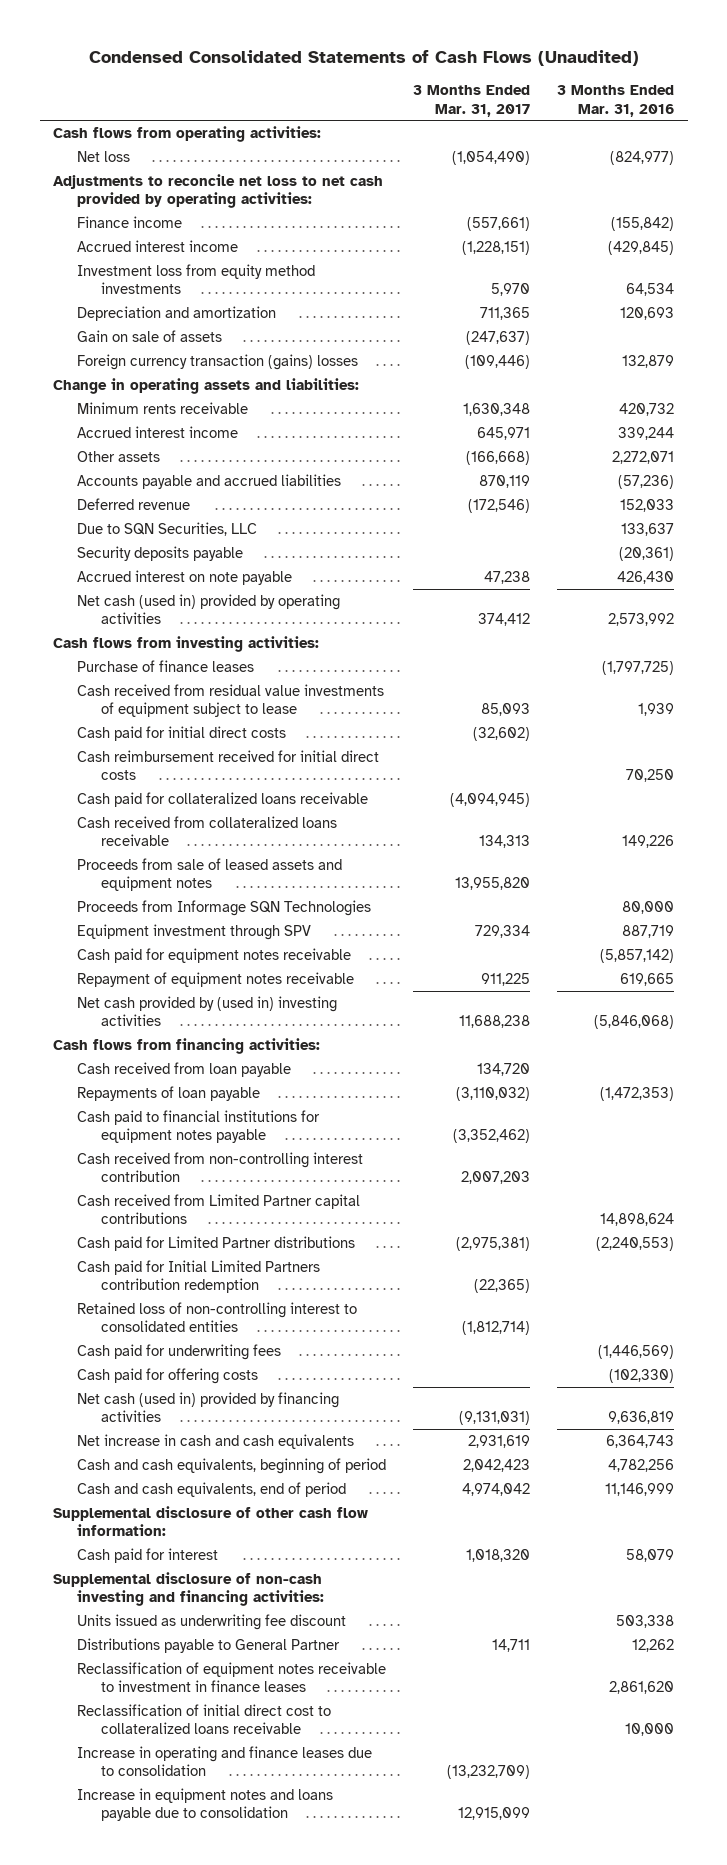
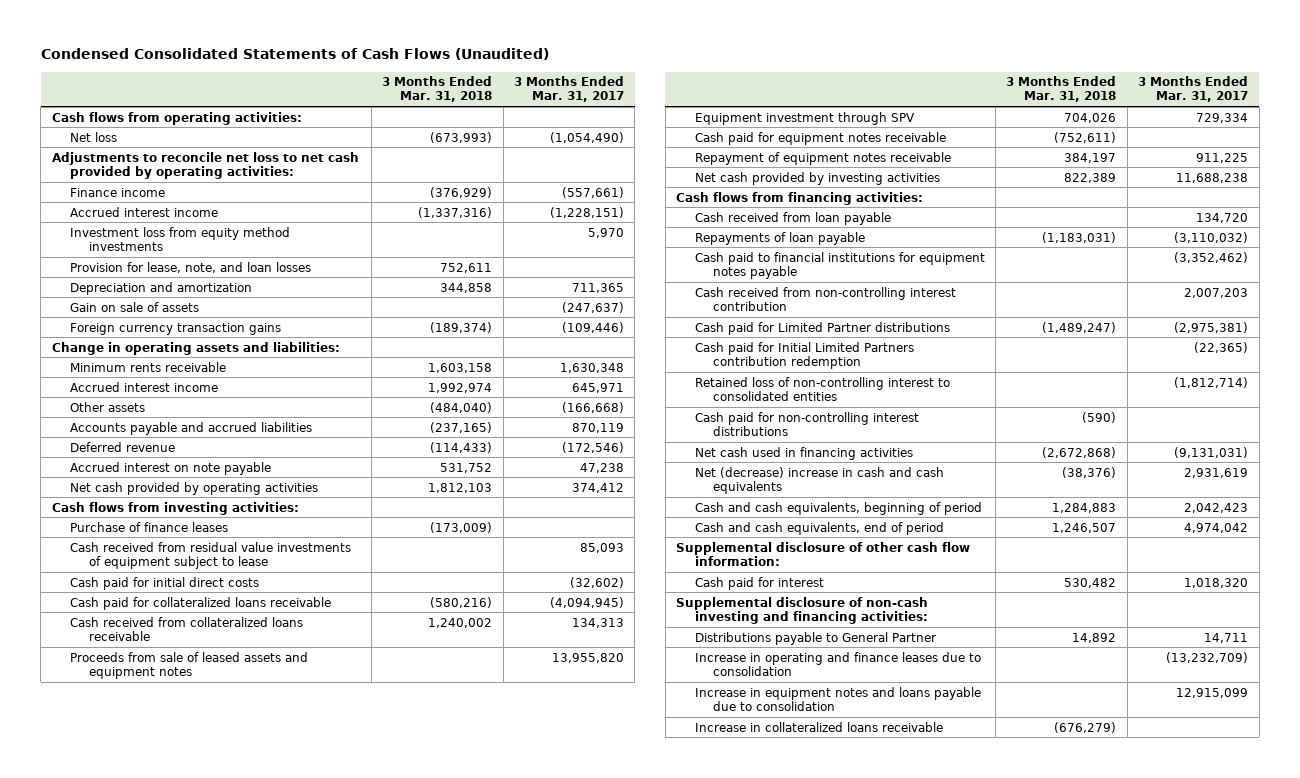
- | 3 Months Ended Mar. 31, 2017 | 3 Months Ended Mar. 31, 2016
+ | 3 Months Ended Mar. 31, 2018 | 3 Months Ended Mar. 31, 2017
+ Provision for lease, note, and loan losses | 752,611 |
- Foreign currency transaction (gains) losses | (109,446) | 132,879
+ Foreign currency transaction gains | (189,374) | (109,446)
- Due to SQN Securities, LLC | | 133,637
- Security deposits payable | | (20,361)
- Net cash (used in) provided by operating activities | 374,412 | 2,573,992
+ Net cash provided by operating activities | 1,812,103 | 374,412
- Cash reimbursement received for initial direct costs | | 70,250
- Proceeds from Informage SQN Technologies | | 80,000
- Net cash provided by (used in) investing activities | 11,688,238 | (5,846,068)
+ Net cash provided by investing activities | 822,389 | 11,688,238
- Cash received from Limited Partner capital contributions | | 14,898,624
- Cash paid for underwriting fees | | (1,446,569)
- Cash paid for offering costs | | (102,330)
- Net cash (used in) provided by financing activities | (9,131,031) | 9,636,819
- Net increase in cash and cash equivalents | 2,931,619 | 6,364,743
+ Cash paid for non-controlling interest distributions | (590) |
+ Net cash used in financing activities | (2,672,868) | (9,131,031)
+ Net (decrease) increase in cash and cash equivalents | (38,376) | 2,931,619
- Units issued as underwriting fee discount | | 503,338
- Reclassification of equipment notes receivable to investment in finance leases | | 2,861,620
- Reclassification of initial direct cost to collateralized loans receivable | | 10,000
+ Increase in collateralized loans receivable | (676,279) |

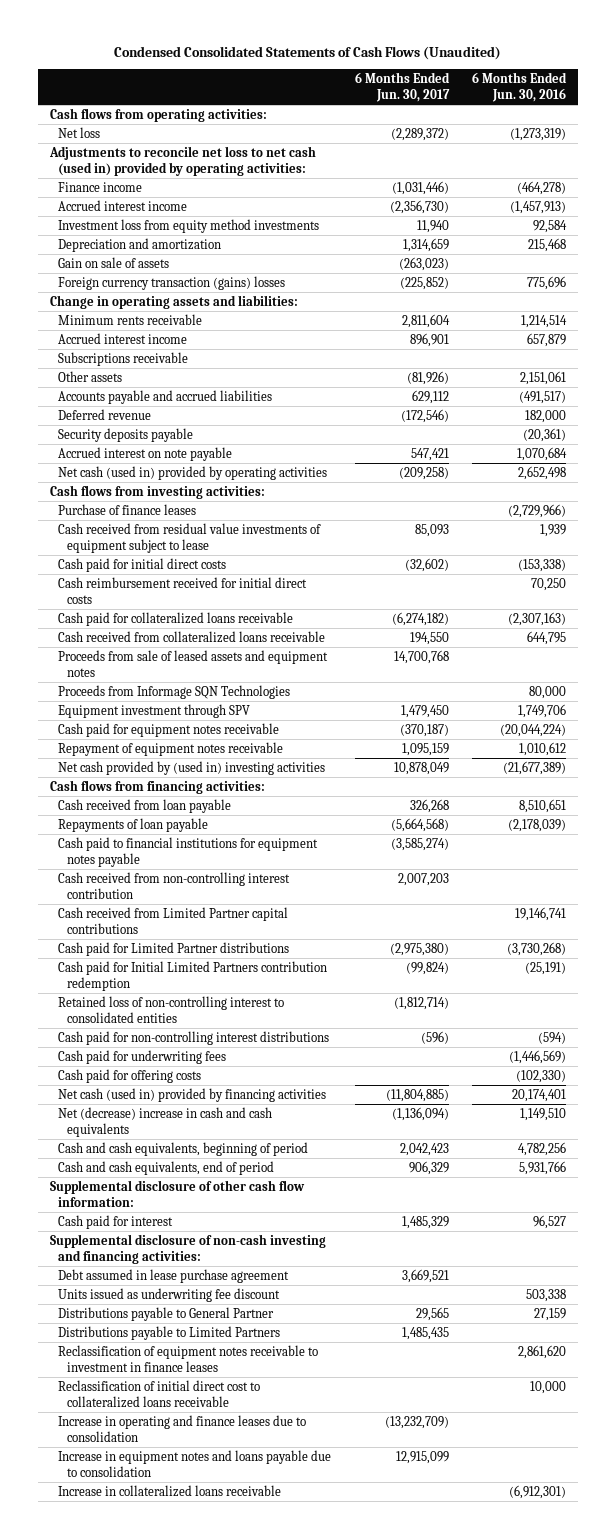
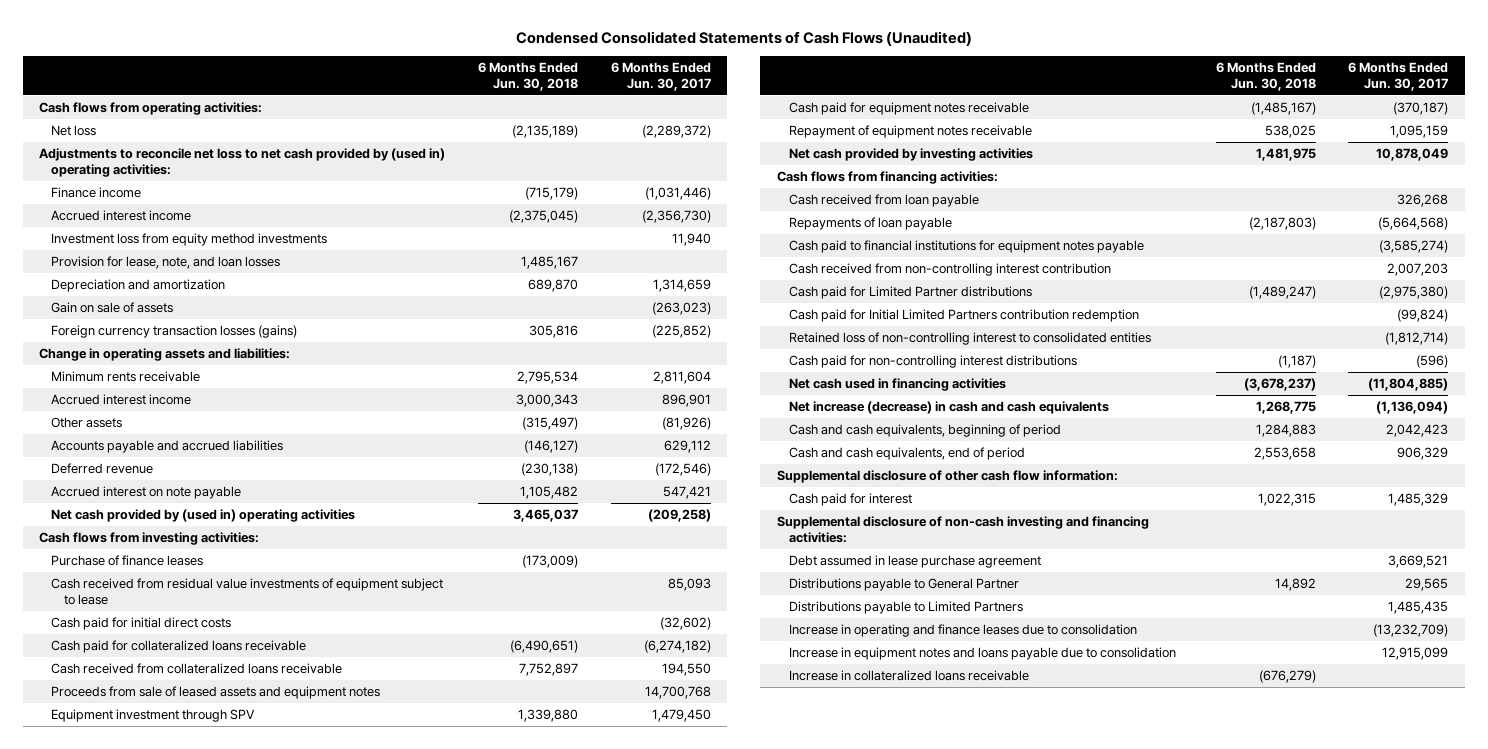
- | 6 Months Ended Jun. 30, 2017 | 6 Months Ended Jun. 30, 2016
+ | 6 Months Ended Jun. 30, 2018 | 6 Months Ended Jun. 30, 2017
- Adjustments to reconcile net loss to net cash (used in) provided by operating activities:
+ Adjustments to reconcile net loss to net cash provided by (used in) operating activities:
+ Provision for lease, note, and loan losses | 1,485,167 |
- Foreign currency transaction (gains) losses | (225,852) | 775,696
+ Foreign currency transaction losses (gains) | 305,816 | (225,852)
- Subscriptions receivable
- Security deposits payable | | (20,361)
- Net cash (used in) provided by operating activities | (209,258) | 2,652,498
+ Net cash provided by (used in) operating activities | 3,465,037 | (209,258)
- Cash reimbursement received for initial direct costs | | 70,250
- Proceeds from Informage SQN Technologies | | 80,000
- Net cash provided by (used in) investing activities | 10,878,049 | (21,677,389)
+ Net cash provided by investing activities | 1,481,975 | 10,878,049
- Cash received from Limited Partner capital contributions | | 19,146,741
- Cash paid for underwriting fees | | (1,446,569)
- Cash paid for offering costs | | (102,330)
- Net cash (used in) provided by financing activities | (11,804,885) | 20,174,401
- Net (decrease) increase in cash and cash equivalents | (1,136,094) | 1,149,510
+ Net cash used in financing activities | (3,678,237) | (11,804,885)
+ Net increase (decrease) in cash and cash equivalents | 1,268,775 | (1,136,094)
- Units issued as underwriting fee discount | | 503,338
- Reclassification of equipment notes receivable to investment in finance leases | | 2,861,620
- Reclassification of initial direct cost to collateralized loans receivable | | 10,000

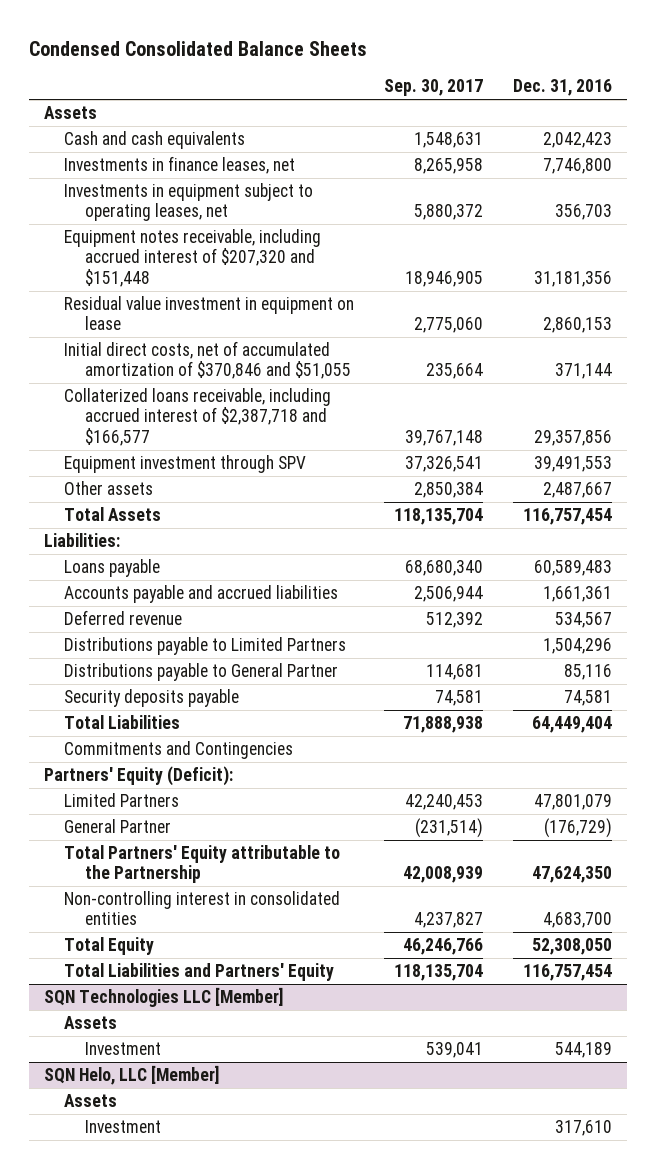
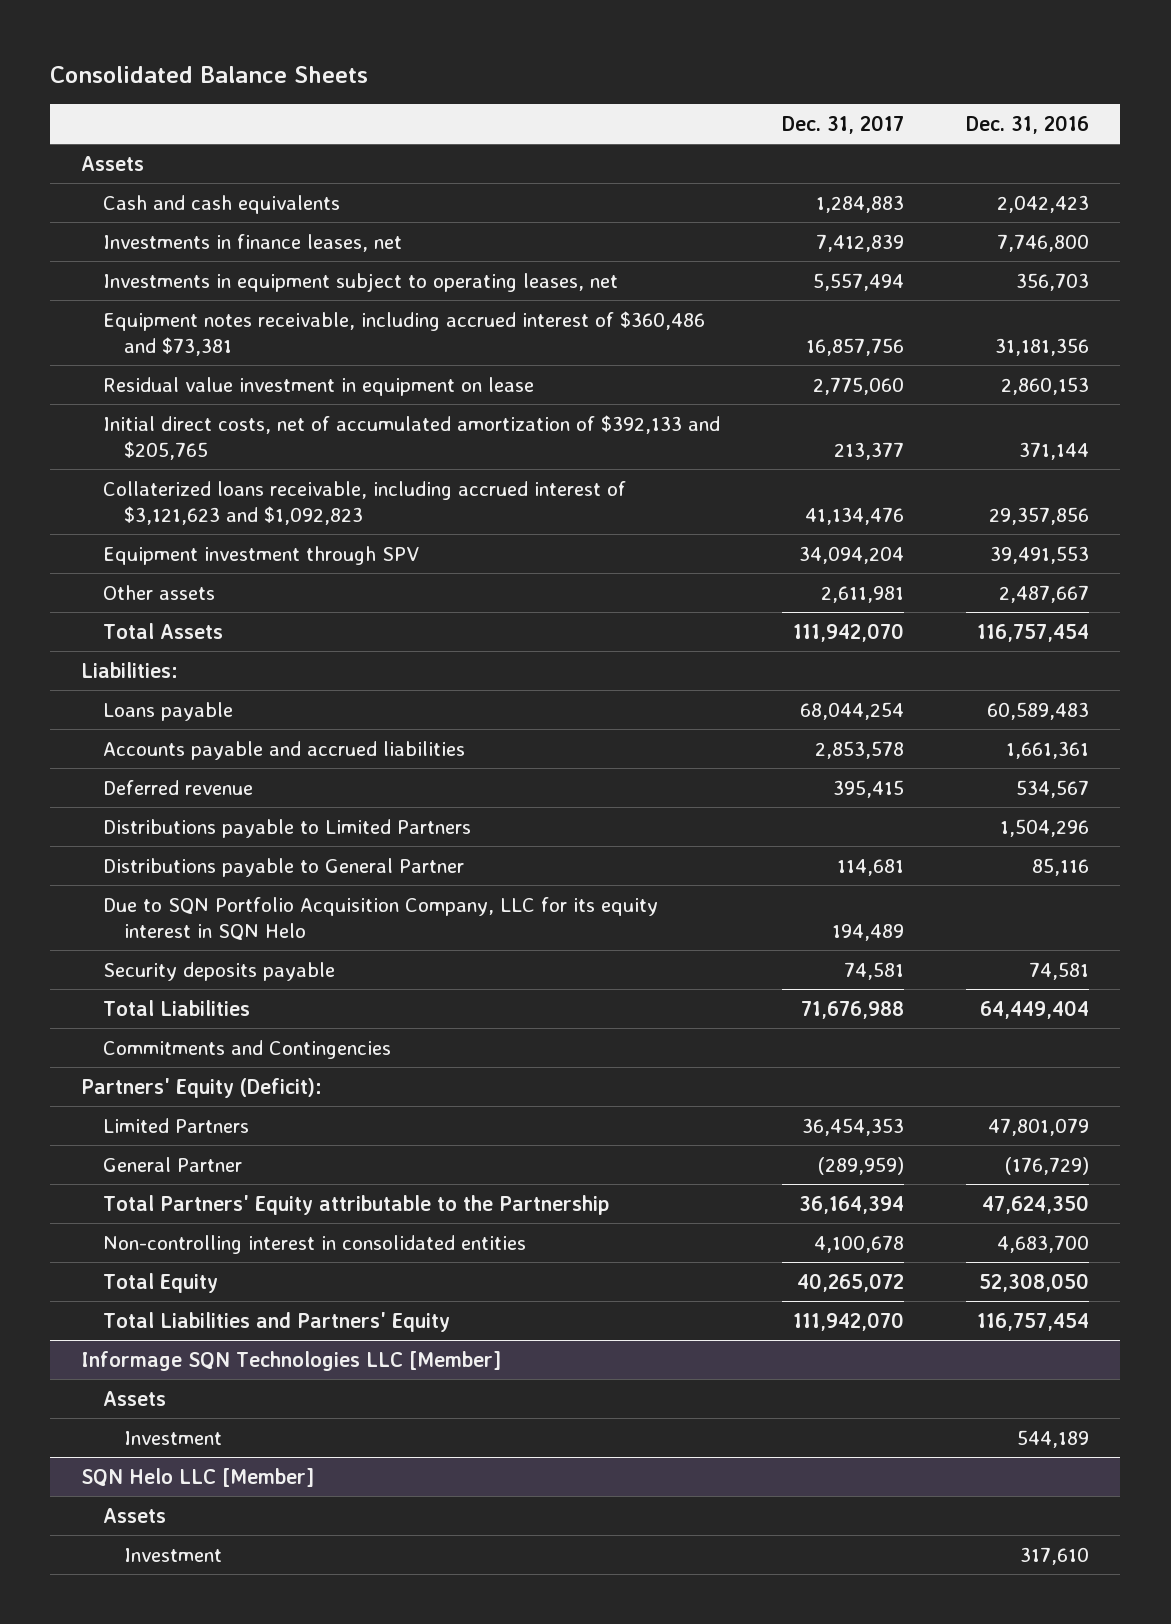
- Condensed Consolidated Balance Sheets
+ Consolidated Balance Sheets
- | Sep. 30, 2017 | Dec. 31, 2016
+ | Dec. 31, 2017 | Dec. 31, 2016
- Equipment notes receivable, including accrued interest of $207,320 and $151,448 | 18,946,905 | 31,181,356
+ Equipment notes receivable, including accrued interest of $360,486 and $73,381 | 16,857,756 | 31,181,356
- Initial direct costs, net of accumulated amortization of $370,846 and $51,055 | 235,664 | 371,144
- Collaterized loans receivable, including accrued interest of $2,387,718 and $166,577 | 39,767,148 | 29,357,856
+ Initial direct costs, net of accumulated amortization of $392,133 and $205,765 | 213,377 | 371,144
+ Collaterized loans receivable, including accrued interest of $3,121,623 and $1,092,823 | 41,134,476 | 29,357,856
+ Due to SQN Portfolio Acquisition Company, LLC for its equity interest in SQN Helo | 194,489 |
- SQN Technologies LLC [Member]
+ Informage SQN Technologies LLC [Member]
- SQN Helo, LLC [Member]
+ SQN Helo LLC [Member]

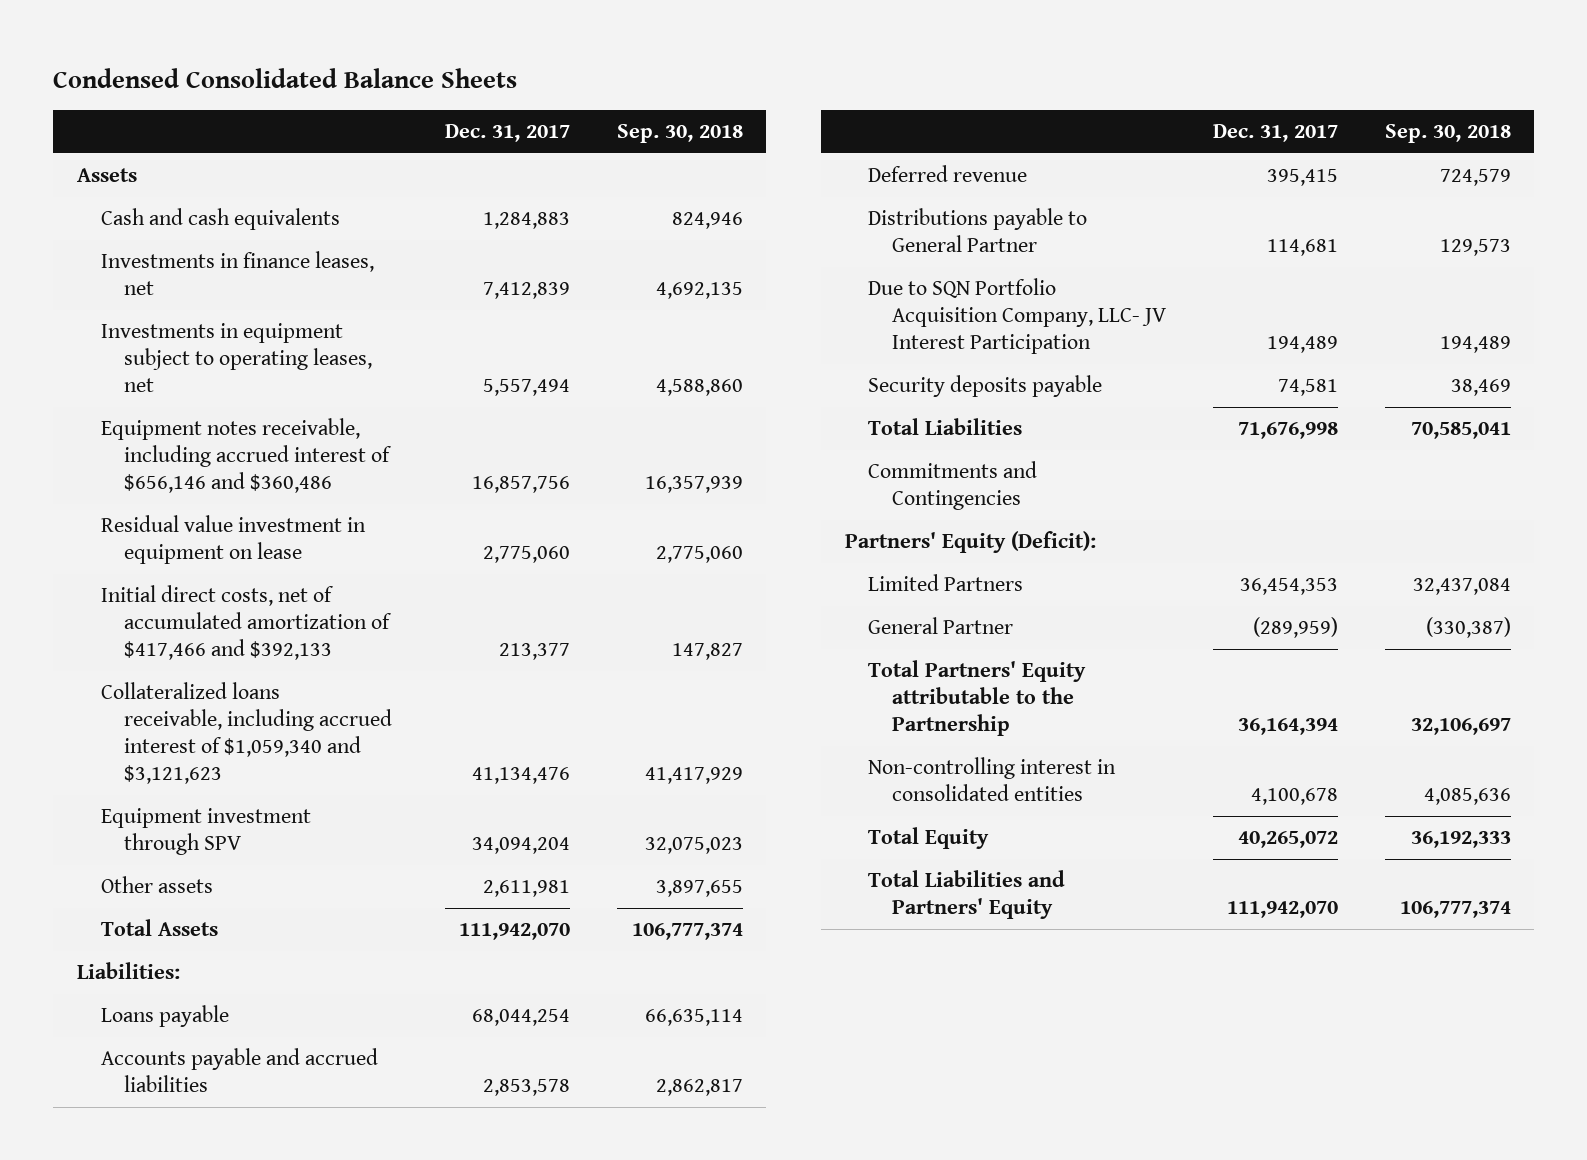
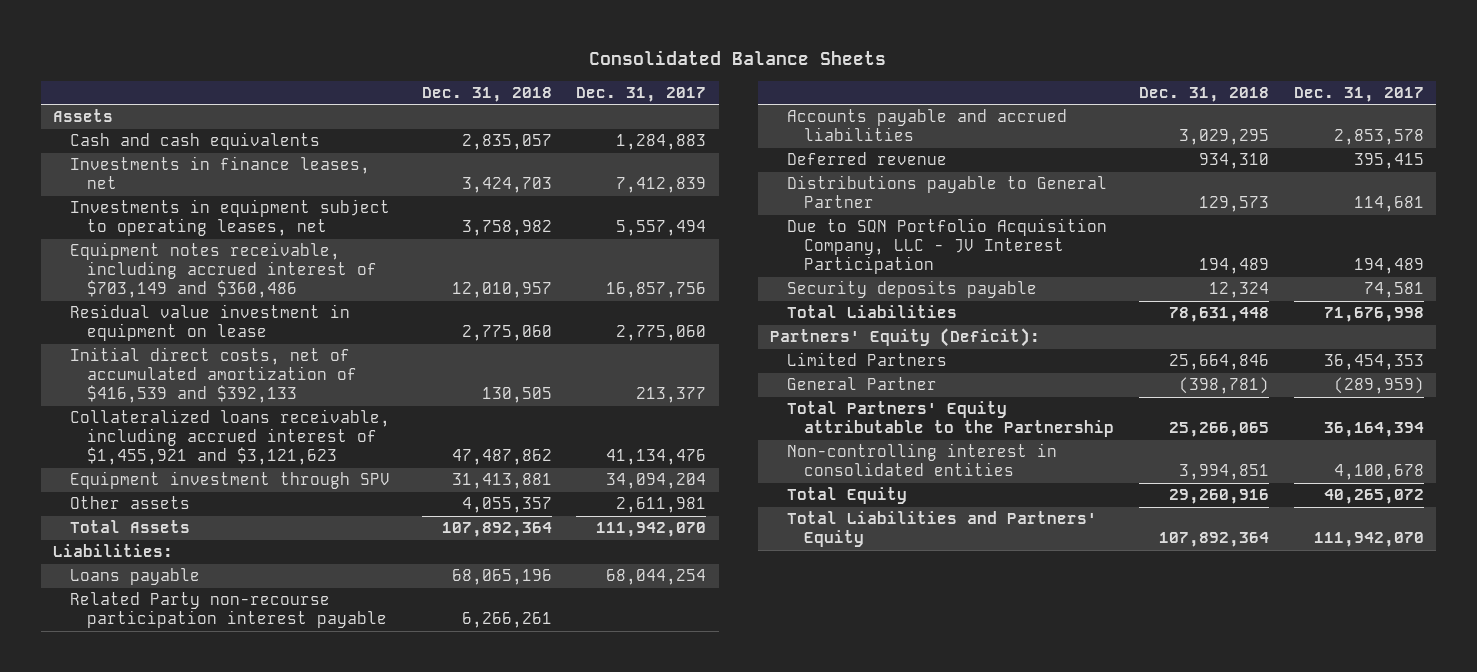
- Condensed Consolidated Balance Sheets
+ Consolidated Balance Sheets
- | Dec. 31, 2017 | Sep. 30, 2018
+ | Dec. 31, 2018 | Dec. 31, 2017
- Equipment notes receivable, including accrued interest of $656,146 and $360,486 | 16,857,756 | 16,357,939
+ Equipment notes receivable, including accrued interest of $703,149 and $360,486 | 12,010,957 | 16,857,756
- Initial direct costs, net of accumulated amortization of $417,466 and $392,133 | 213,377 | 147,827
- Collateralized loans receivable, including accrued interest of $1,059,340 and $3,121,623 | 41,134,476 | 41,417,929
+ Initial direct costs, net of accumulated amortization of $416,539 and $392,133 | 130,505 | 213,377
+ Collateralized loans receivable, including accrued interest of $1,455,921 and $3,121,623 | 47,487,862 | 41,134,476
+ Related Party non-recourse participation interest payable | 6,266,261 |
- Due to SQN Portfolio Acquisition Company, LLC- JV Interest Participation | 194,489 | 194,489
+ Due to SQN Portfolio Acquisition Company, LLC - JV Interest Participation | 194,489 | 194,489
- Commitments and Contingencies

